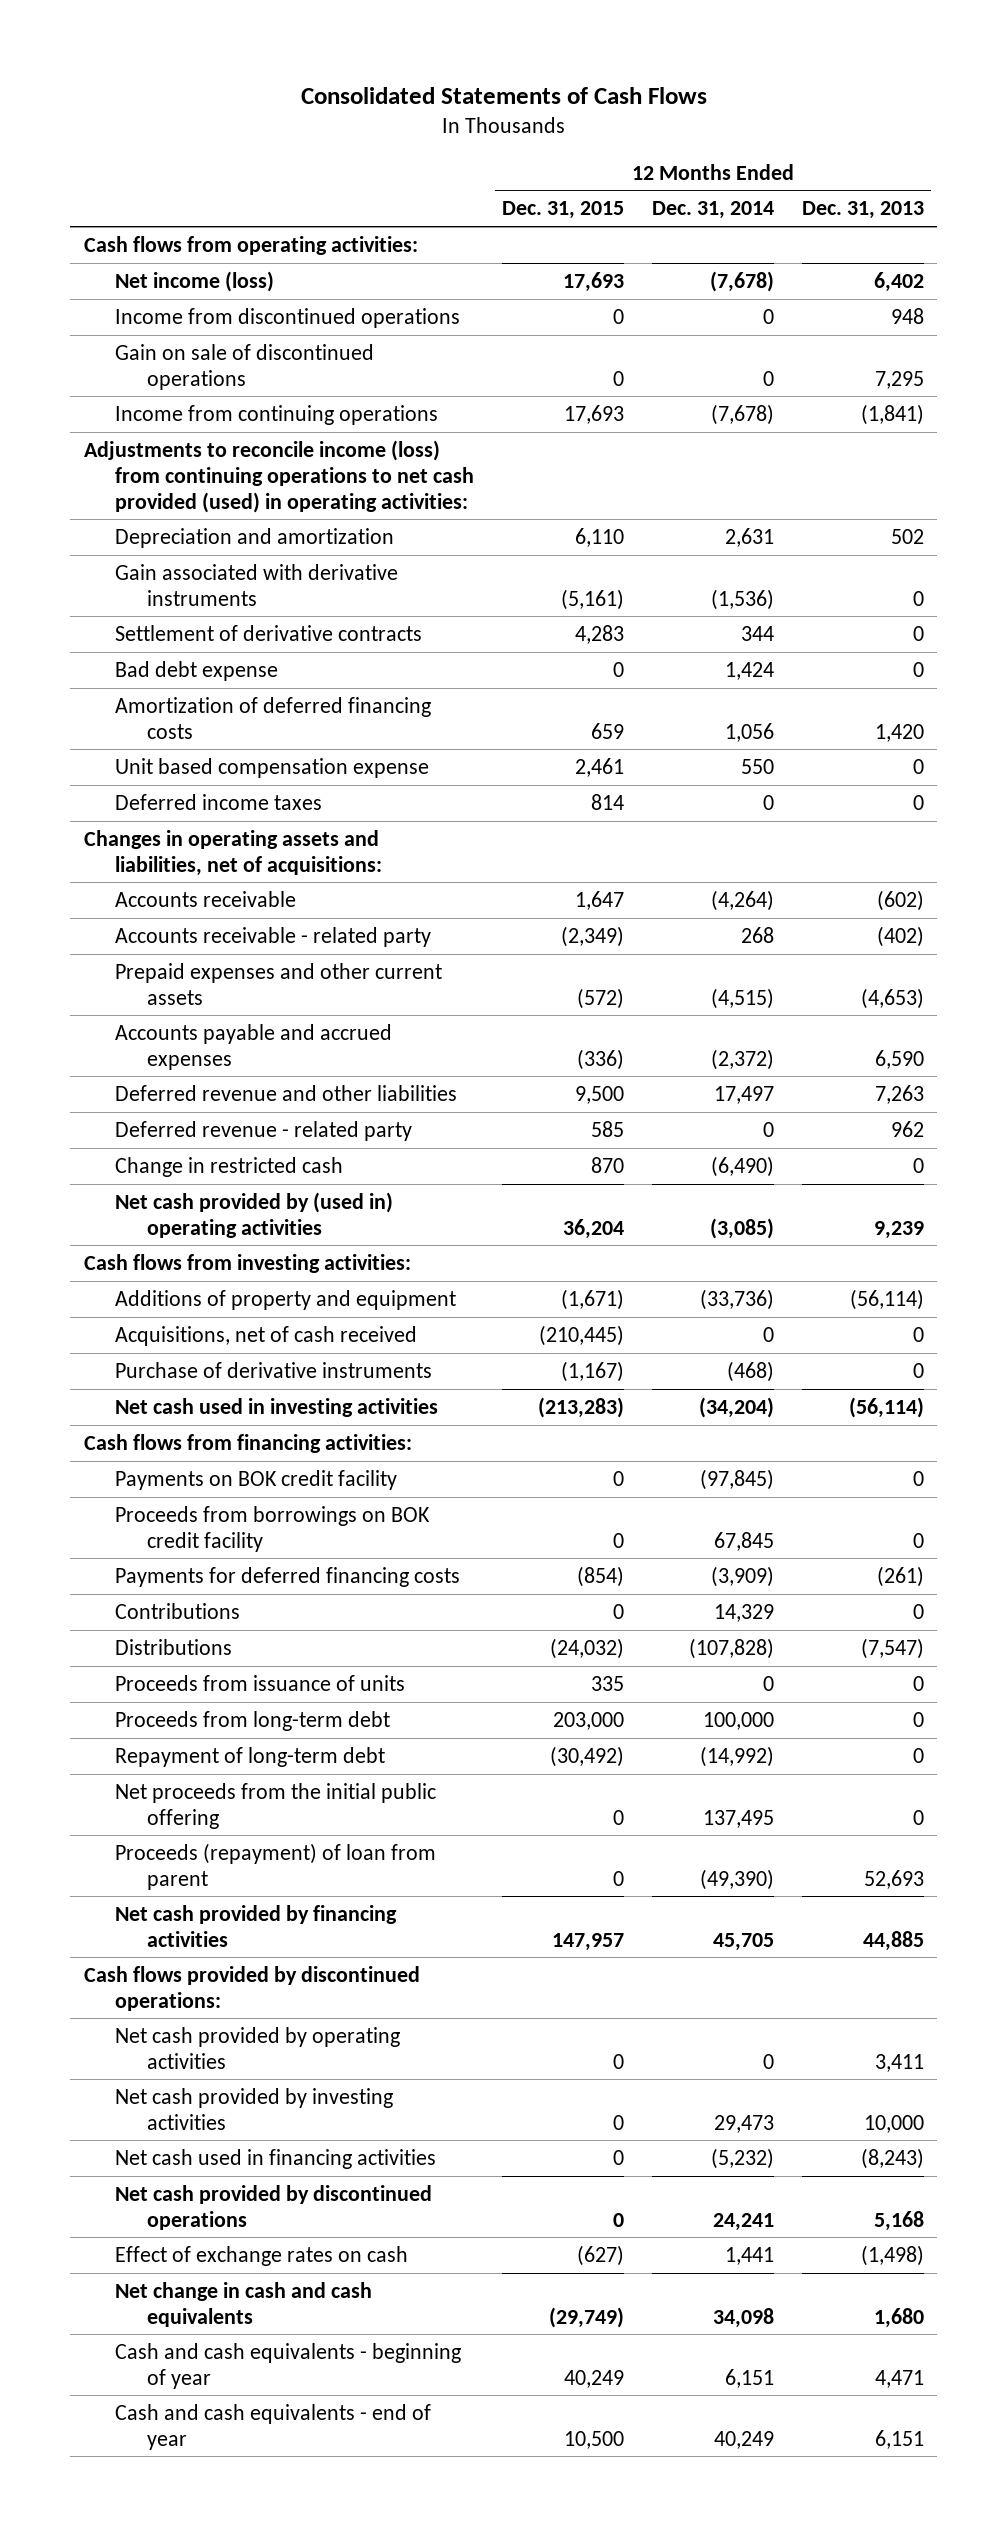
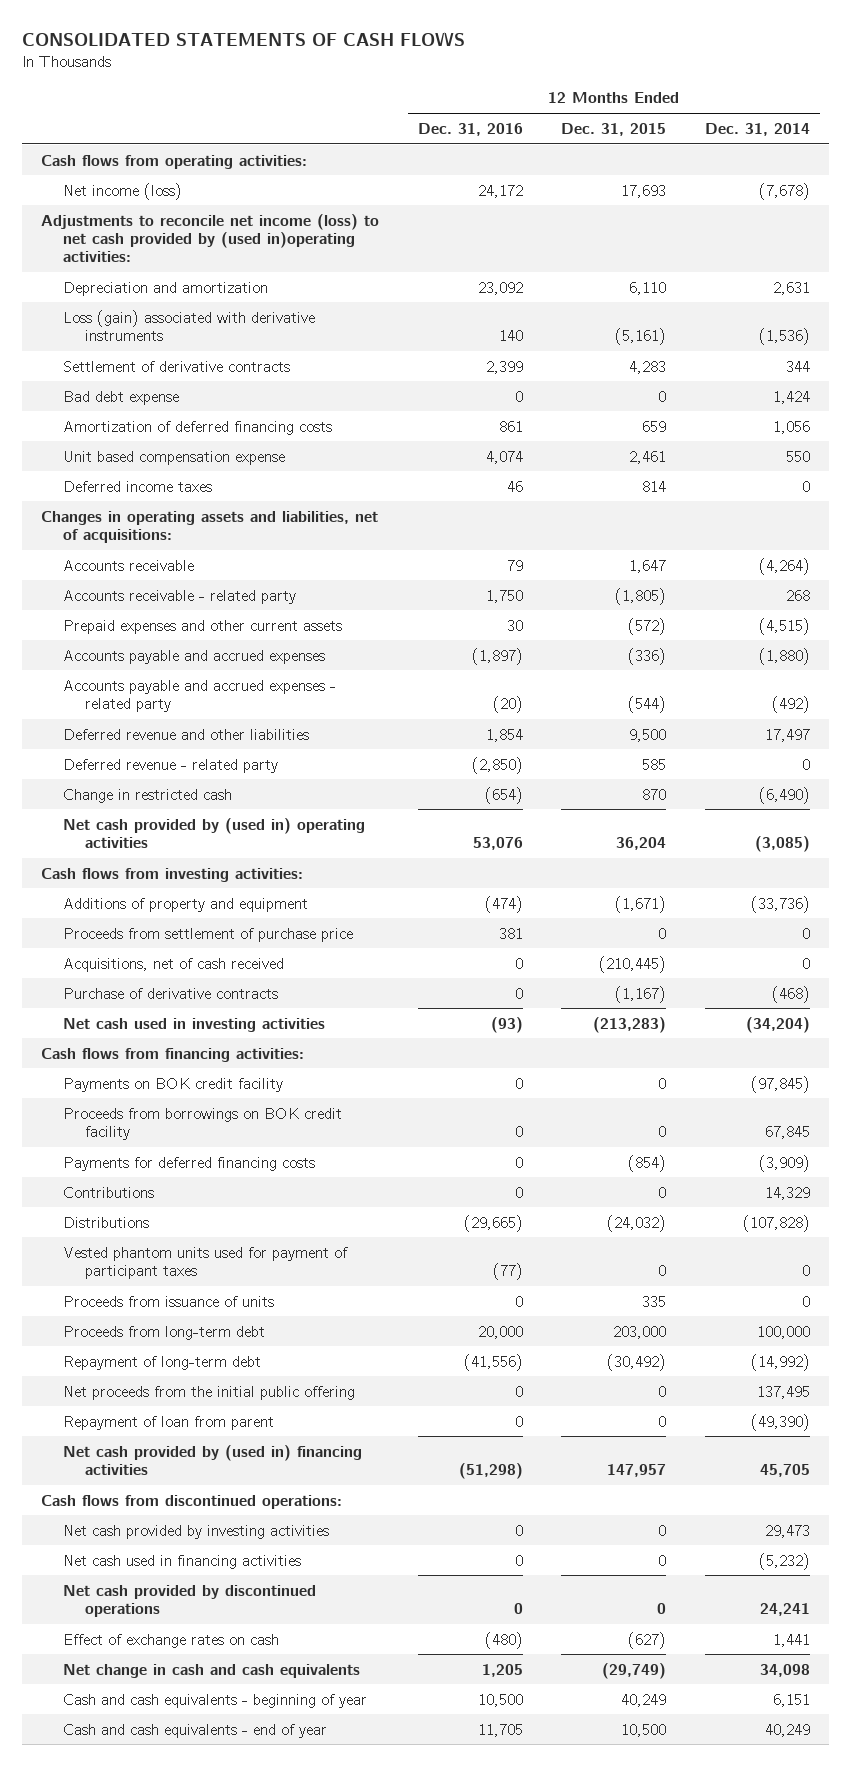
- Consolidated Statements of Cash Flows
+ CONSOLIDATED STATEMENTS OF CASH FLOWS
- | 12 Months Ended Dec. 31, 2015 | 12 Months Ended Dec. 31, 2014 | 12 Months Ended Dec. 31, 2013
+ | 12 Months Ended Dec. 31, 2016 | 12 Months Ended Dec. 31, 2015 | 12 Months Ended Dec. 31, 2014
- Income from discontinued operations | 0 | 0 | 948
- Gain on sale of discontinued operations | 0 | 0 | 7,295
- Income from continuing operations | 17,693 | (7,678) | (1,841)
- Adjustments to reconcile income (loss) from continuing operations to net cash provided (used) in operating activities:
+ Adjustments to reconcile net income (loss) to net cash provided by (used in)operating activities:
- Gain associated with derivative instruments | (5,161) | (1,536) | 0
+ Loss (gain) associated with derivative instruments | 140 | (5,161) | (1,536)
- Accounts receivable - related party | (2,349) | 268 | (402)
+ Accounts receivable - related party | 1,750 | (1,805) | 268
- Accounts payable and accrued expenses | (336) | (2,372) | 6,590
+ Accounts payable and accrued expenses | (1,897) | (336) | (1,880)
+ Accounts payable and accrued expenses - related party | (20) | (544) | (492)
+ Proceeds from settlement of purchase price | 381 | 0 | 0
- Purchase of derivative instruments | (1,167) | (468) | 0
+ Purchase of derivative contracts | 0 | (1,167) | (468)
+ Vested phantom units used for payment of participant taxes | (77) | 0 | 0
- Proceeds (repayment) of loan from parent | 0 | (49,390) | 52,693
- Net cash provided by financing activities | 147,957 | 45,705 | 44,885
- Cash flows provided by discontinued operations:
- Net cash provided by operating activities | 0 | 0 | 3,411
+ Repayment of loan from parent | 0 | 0 | (49,390)
+ Net cash provided by (used in) financing activities | (51,298) | 147,957 | 45,705
+ Cash flows from discontinued operations:

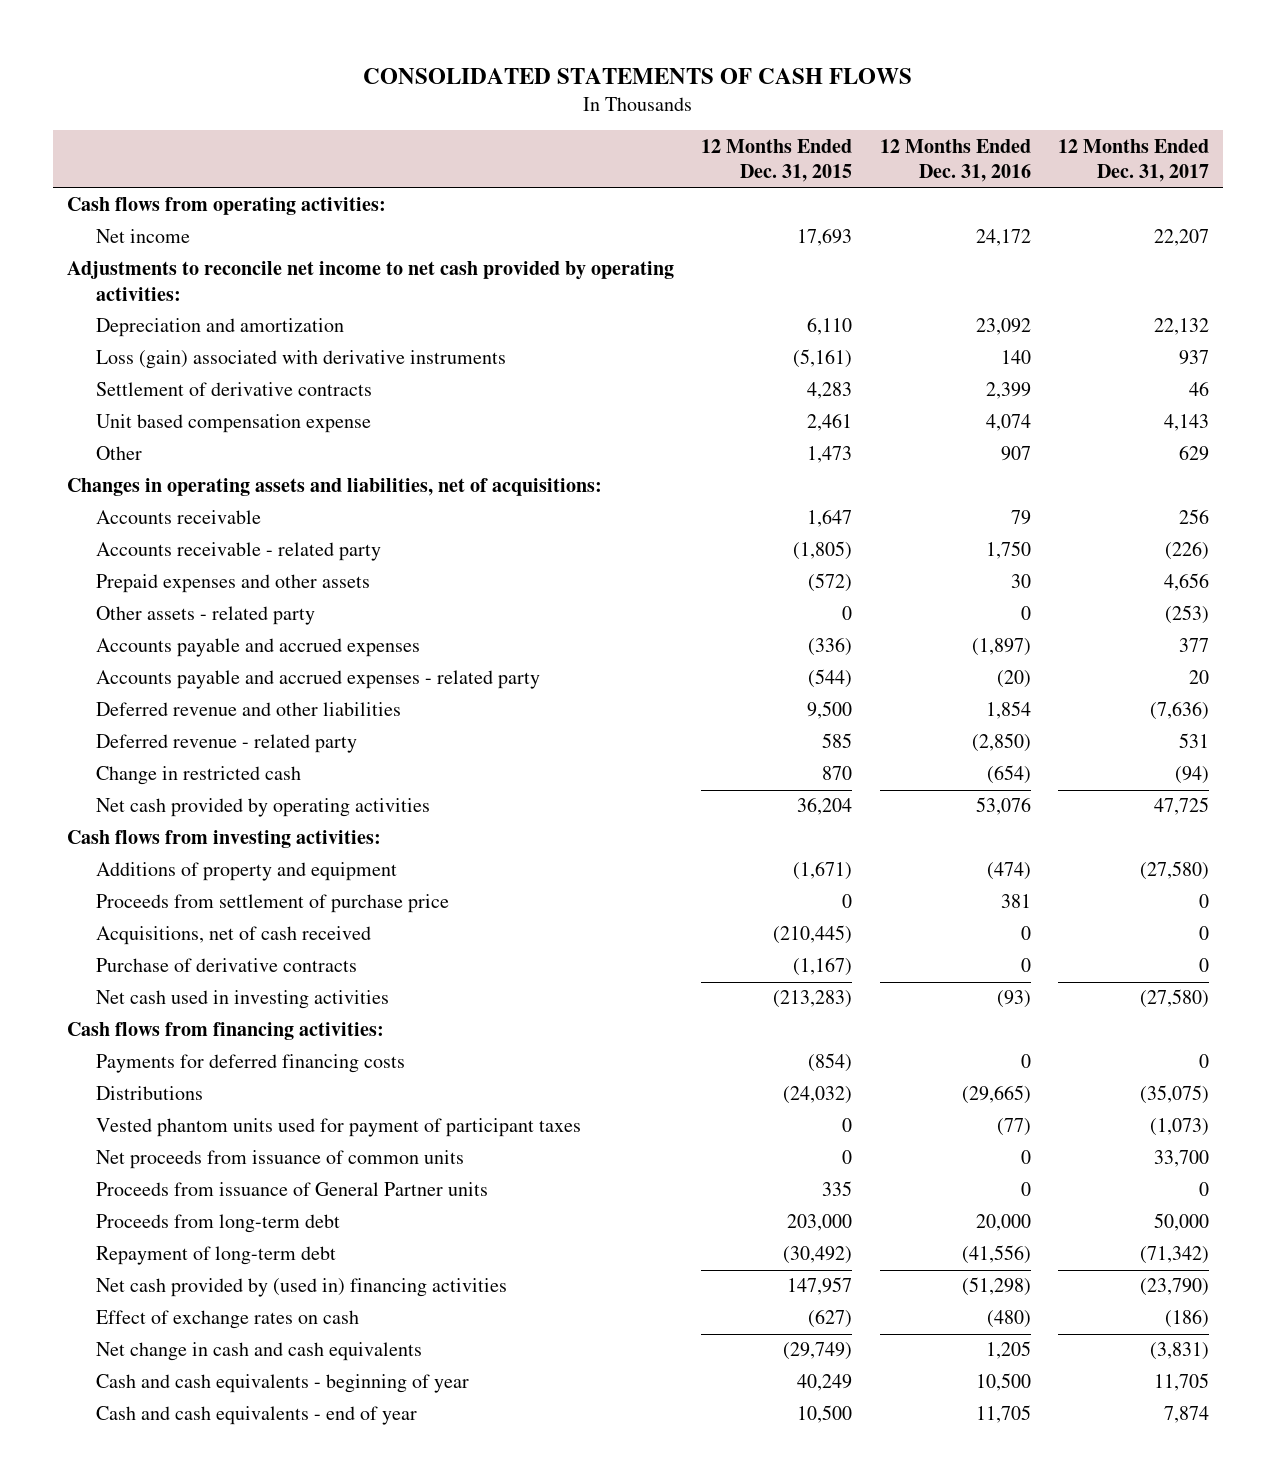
- | 12 Months Ended Dec. 31, 2016 | 12 Months Ended Dec. 31, 2015 | 12 Months Ended Dec. 31, 2014
+ | 12 Months Ended Dec. 31, 2015 | 12 Months Ended Dec. 31, 2016 | 12 Months Ended Dec. 31, 2017
- Net income (loss) | 24,172 | 17,693 | (7,678)
- Adjustments to reconcile net income (loss) to net cash provided by (used in)operating activities:
+ Net income | 17,693 | 24,172 | 22,207
+ Adjustments to reconcile net income to net cash provided by operating activities:
- Bad debt expense | 0 | 0 | 1,424
- Amortization of deferred financing costs | 861 | 659 | 1,056
- Deferred income taxes | 46 | 814 | 0
+ Other | 1,473 | 907 | 629
- Prepaid expenses and other current assets | 30 | (572) | (4,515)
+ Prepaid expenses and other assets | (572) | 30 | 4,656
+ Other assets - related party | 0 | 0 | (253)
- Net cash provided by (used in) operating activities | 53,076 | 36,204 | (3,085)
+ Net cash provided by operating activities | 36,204 | 53,076 | 47,725
- Payments on BOK credit facility | 0 | 0 | (97,845)
- Proceeds from borrowings on BOK credit facility | 0 | 0 | 67,845
- Contributions | 0 | 0 | 14,329
- Proceeds from issuance of units | 0 | 335 | 0
+ Net proceeds from issuance of common units | 0 | 0 | 33,700
+ Proceeds from issuance of General Partner units | 335 | 0 | 0
- Net proceeds from the initial public offering | 0 | 0 | 137,495
- Repayment of loan from parent | 0 | 0 | (49,390)
- Cash flows from discontinued operations:
- Net cash provided by investing activities | 0 | 0 | 29,473
- Net cash used in financing activities | 0 | 0 | (5,232)
- Net cash provided by discontinued operations | 0 | 0 | 24,241

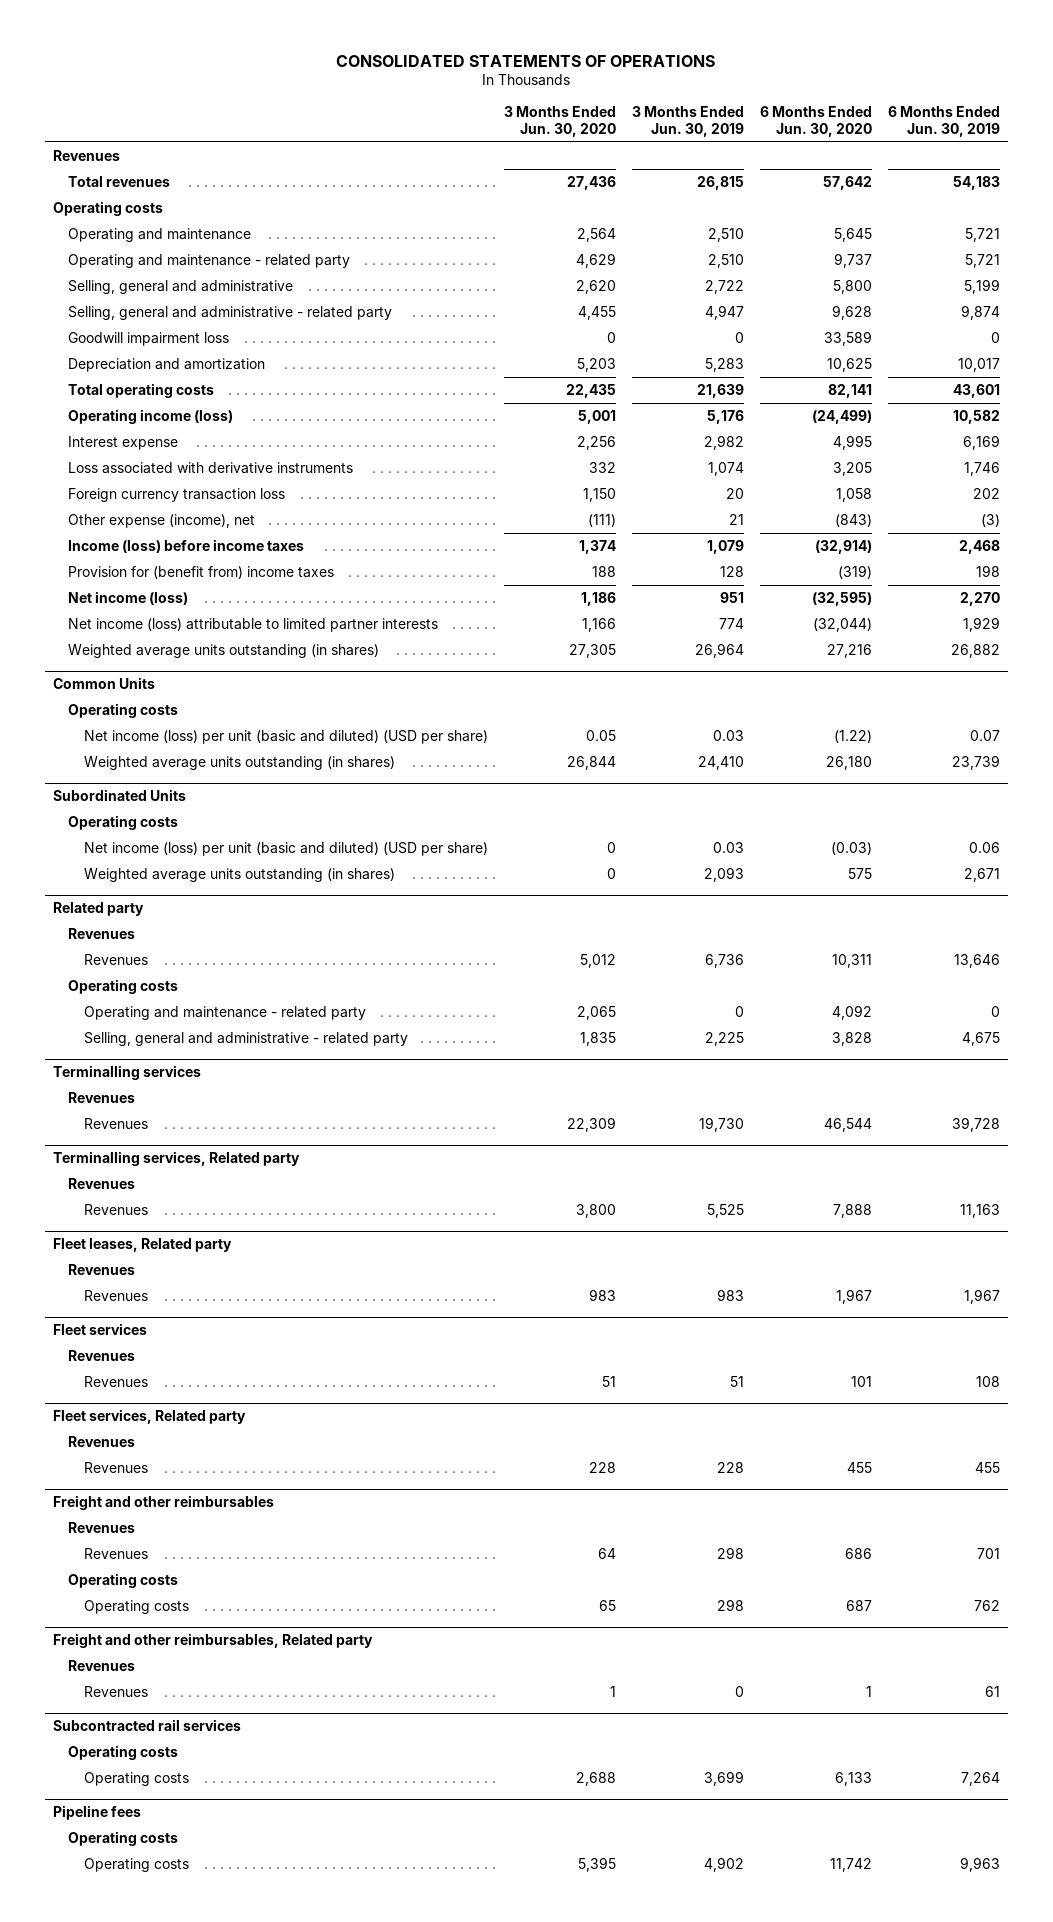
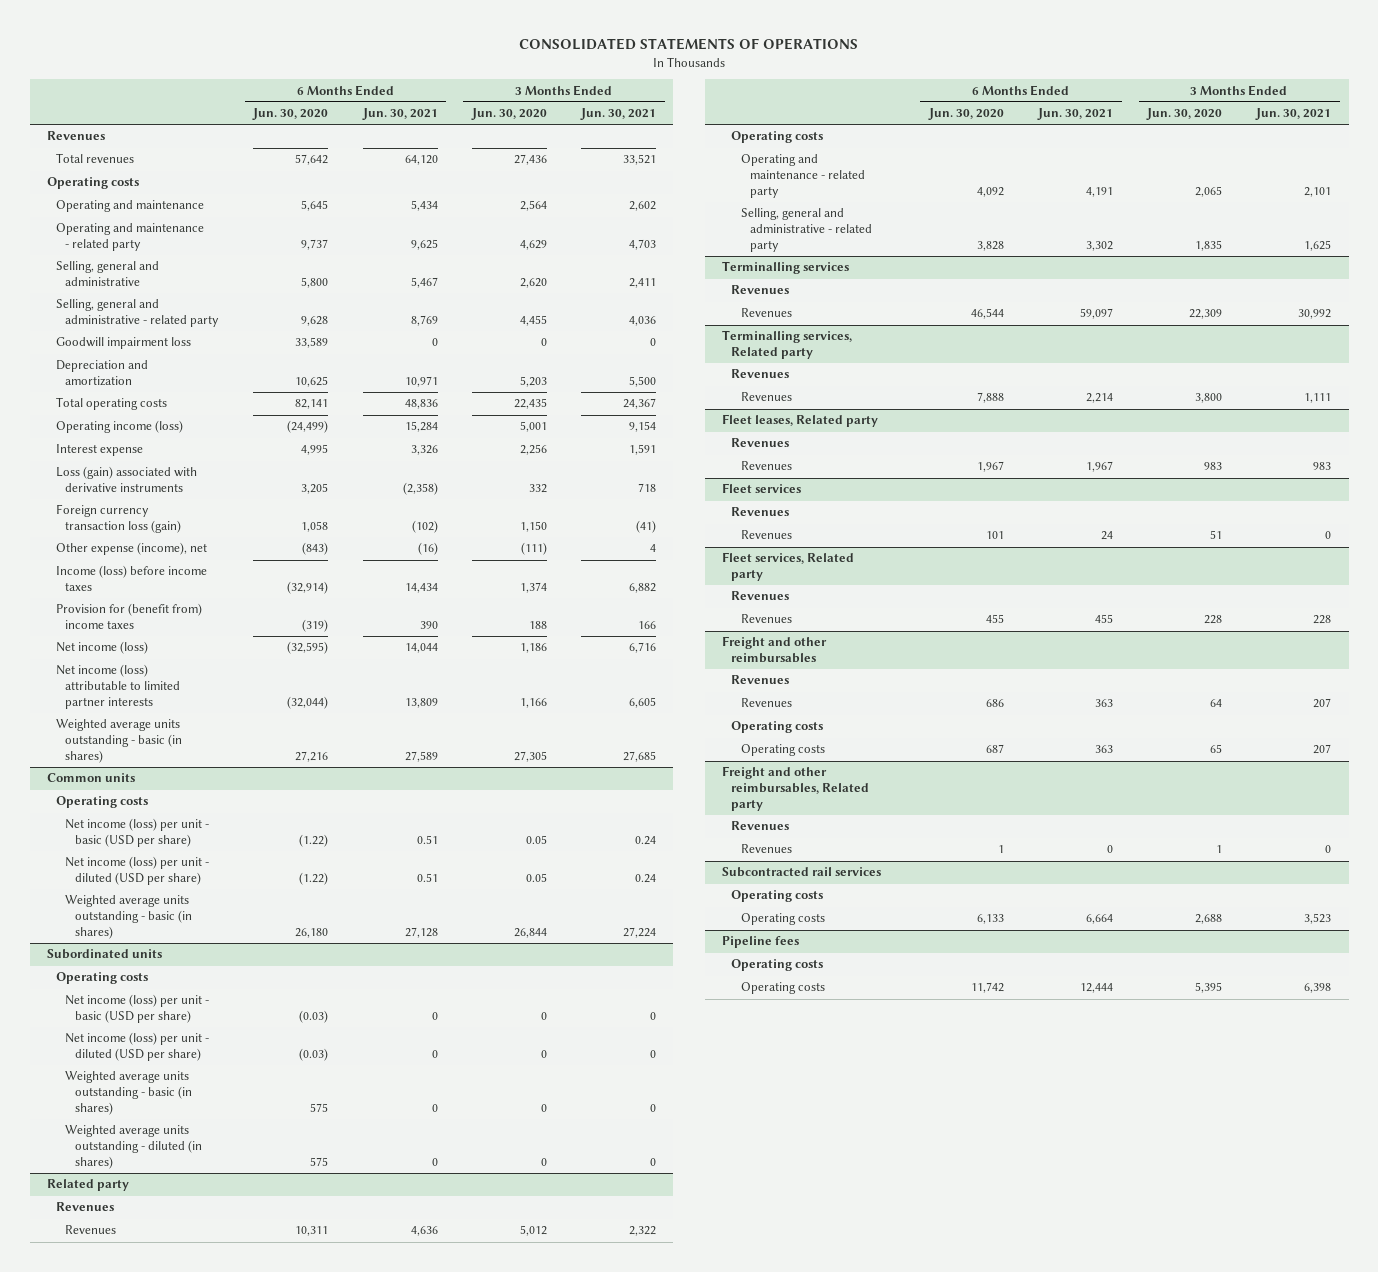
- | 3 Months Ended Jun. 30, 2020 | 3 Months Ended Jun. 30, 2019 | 6 Months Ended Jun. 30, 2020 | 6 Months Ended Jun. 30, 2019
+ | 6 Months Ended Jun. 30, 2020 | 6 Months Ended Jun. 30, 2021 | 3 Months Ended Jun. 30, 2020 | 3 Months Ended Jun. 30, 2021
- Loss associated with derivative instruments | 332 | 1,074 | 3,205 | 1,746
- Foreign currency transaction loss | 1,150 | 20 | 1,058 | 202
+ Loss (gain) associated with derivative instruments | 3,205 | (2,358) | 332 | 718
+ Foreign currency transaction loss (gain) | 1,058 | (102) | 1,150 | (41)
- Weighted average units outstanding (in shares) | 27,305 | 26,964 | 27,216 | 26,882
- Common Units
+ Weighted average units outstanding - basic (in shares) | 27,216 | 27,589 | 27,305 | 27,685
+ Common units
- Net income (loss) per unit (basic and diluted) (USD per share) | 0.05 | 0.03 | (1.22) | 0.07
- Weighted average units outstanding (in shares) | 26,844 | 24,410 | 26,180 | 23,739
- Subordinated Units
+ Net income (loss) per unit - basic (USD per share) | (1.22) | 0.51 | 0.05 | 0.24
+ Net income (loss) per unit - diluted (USD per share) | (1.22) | 0.51 | 0.05 | 0.24
+ Weighted average units outstanding - basic (in shares) | 26,180 | 27,128 | 26,844 | 27,224
+ Subordinated units
- Net income (loss) per unit (basic and diluted) (USD per share) | 0 | 0.03 | (0.03) | 0.06
- Weighted average units outstanding (in shares) | 0 | 2,093 | 575 | 2,671
+ Net income (loss) per unit - basic (USD per share) | (0.03) | 0 | 0 | 0
+ Net income (loss) per unit - diluted (USD per share) | (0.03) | 0 | 0 | 0
+ Weighted average units outstanding - basic (in shares) | 575 | 0 | 0 | 0
+ Weighted average units outstanding - diluted (in shares) | 575 | 0 | 0 | 0

